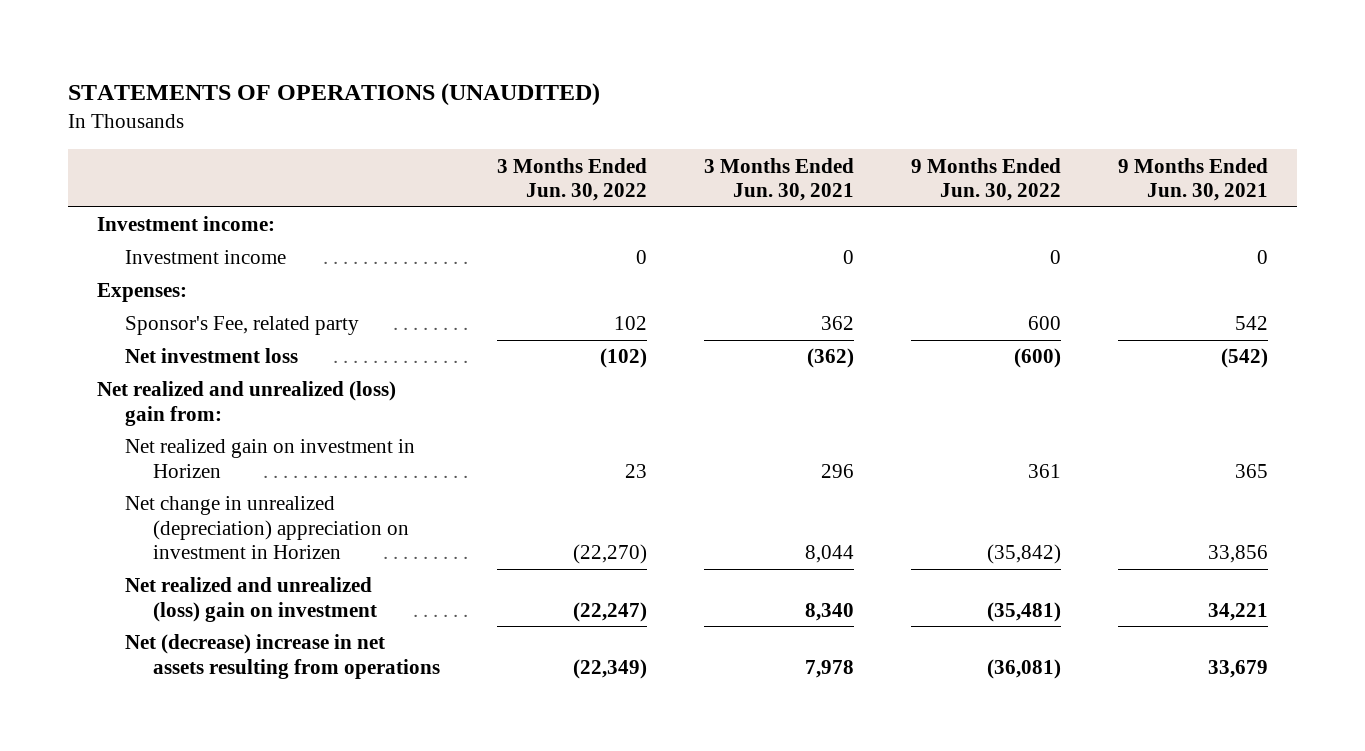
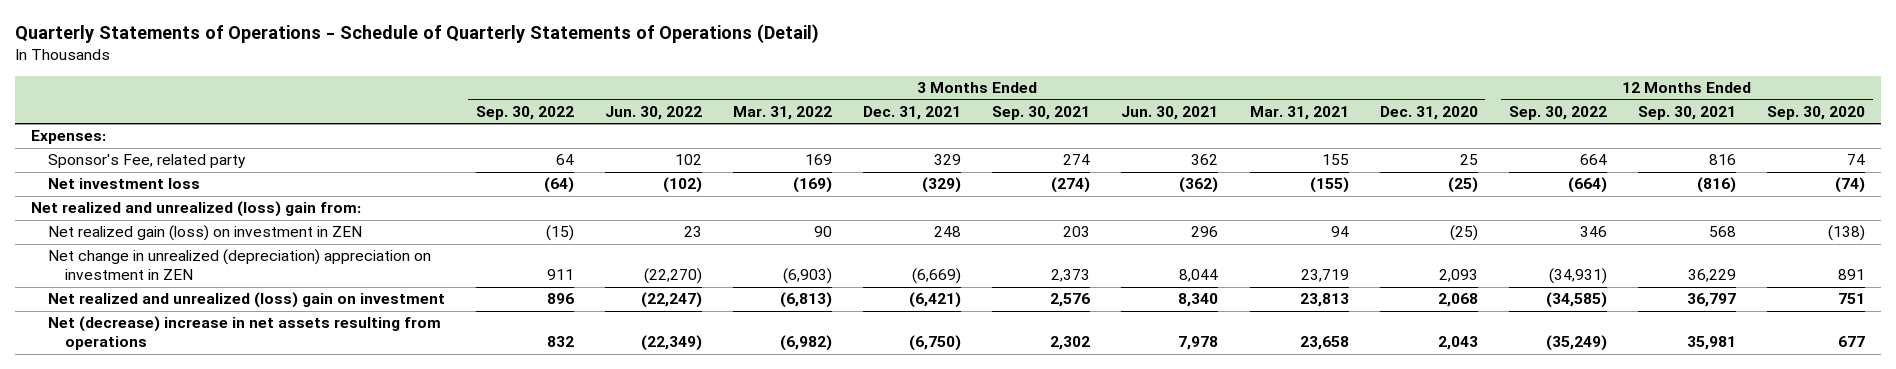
- STATEMENTS OF OPERATIONS (UNAUDITED)
+ Quarterly Statements of Operations - Schedule of Quarterly Statements of Operations (Detail)
- | 3 Months Ended Jun. 30, 2022 | 3 Months Ended Jun. 30, 2021 | 9 Months Ended Jun. 30, 2022 | 9 Months Ended Jun. 30, 2021
+ | 3 Months Ended Sep. 30, 2022 | 3 Months Ended Jun. 30, 2022 | 3 Months Ended Mar. 31, 2022 | 3 Months Ended Dec. 31, 2021 | 3 Months Ended Sep. 30, 2021 | 3 Months Ended Jun. 30, 2021 | 3 Months Ended Mar. 31, 2021 | 3 Months Ended Dec. 31, 2020 | 12 Months Ended Sep. 30, 2022 | 12 Months Ended Sep. 30, 2021 | 12 Months Ended Sep. 30, 2020
- Investment income:
- Investment income | 0 | 0 | 0 | 0
- Net realized gain on investment in Horizen | 23 | 296 | 361 | 365
- Net change in unrealized (depreciation) appreciation on investment in Horizen | (22,270) | 8,044 | (35,842) | 33,856
+ Net realized gain (loss) on investment in ZEN | (15) | 23 | 90 | 248 | 203 | 296 | 94 | (25) | 346 | 568 | (138)
+ Net change in unrealized (depreciation) appreciation on investment in ZEN | 911 | (22,270) | (6,903) | (6,669) | 2,373 | 8,044 | 23,719 | 2,093 | (34,931) | 36,229 | 891

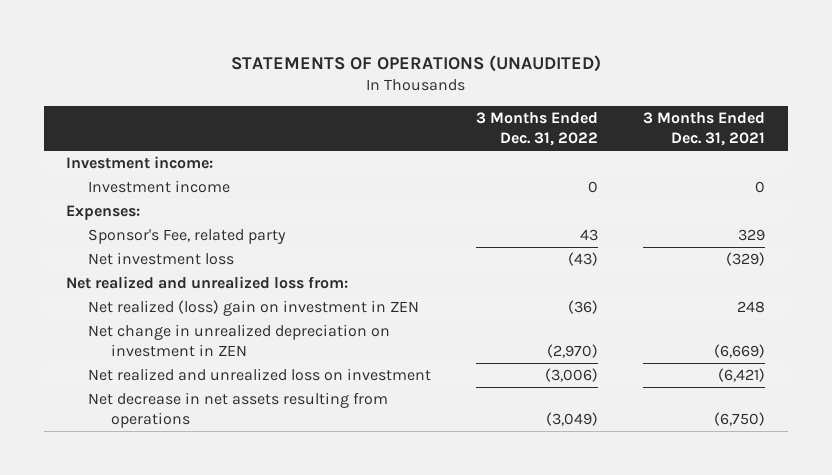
- Quarterly Statements of Operations - Schedule of Quarterly Statements of Operations (Detail)
+ STATEMENTS OF OPERATIONS (UNAUDITED)
- | 3 Months Ended Sep. 30, 2022 | 3 Months Ended Jun. 30, 2022 | 3 Months Ended Mar. 31, 2022 | 3 Months Ended Dec. 31, 2021 | 3 Months Ended Sep. 30, 2021 | 3 Months Ended Jun. 30, 2021 | 3 Months Ended Mar. 31, 2021 | 3 Months Ended Dec. 31, 2020 | 12 Months Ended Sep. 30, 2022 | 12 Months Ended Sep. 30, 2021 | 12 Months Ended Sep. 30, 2020
+ | 3 Months Ended Dec. 31, 2022 | 3 Months Ended Dec. 31, 2021
+ Investment income:
+ Investment income | 0 | 0
- Net realized and unrealized (loss) gain from:
- Net realized gain (loss) on investment in ZEN | (15) | 23 | 90 | 248 | 203 | 296 | 94 | (25) | 346 | 568 | (138)
- Net change in unrealized (depreciation) appreciation on investment in ZEN | 911 | (22,270) | (6,903) | (6,669) | 2,373 | 8,044 | 23,719 | 2,093 | (34,931) | 36,229 | 891
- Net realized and unrealized (loss) gain on investment | 896 | (22,247) | (6,813) | (6,421) | 2,576 | 8,340 | 23,813 | 2,068 | (34,585) | 36,797 | 751
- Net (decrease) increase in net assets resulting from operations | 832 | (22,349) | (6,982) | (6,750) | 2,302 | 7,978 | 23,658 | 2,043 | (35,249) | 35,981 | 677
+ Net realized and unrealized loss from:
+ Net realized (loss) gain on investment in ZEN | (36) | 248
+ Net change in unrealized depreciation on investment in ZEN | (2,970) | (6,669)
+ Net realized and unrealized loss on investment | (3,006) | (6,421)
+ Net decrease in net assets resulting from operations | (3,049) | (6,750)

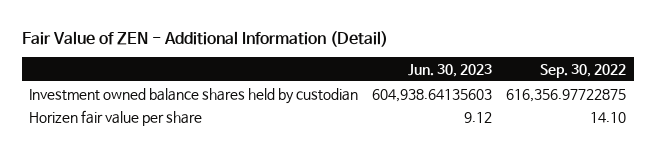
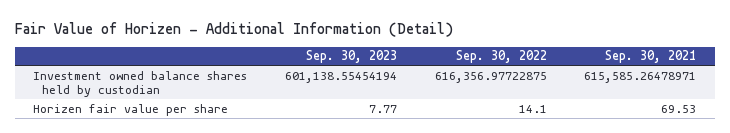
- Fair Value of ZEN - Additional Information (Detail)
+ Fair Value of Horizen - Additional Information (Detail)
- | Jun. 30, 2023 | Sep. 30, 2022
+ | Sep. 30, 2023 | Sep. 30, 2022 | Sep. 30, 2021
- Horizen fair value per share | 9.12 | 14.10
+ Horizen fair value per share | 7.77 | 14.1 | 69.53

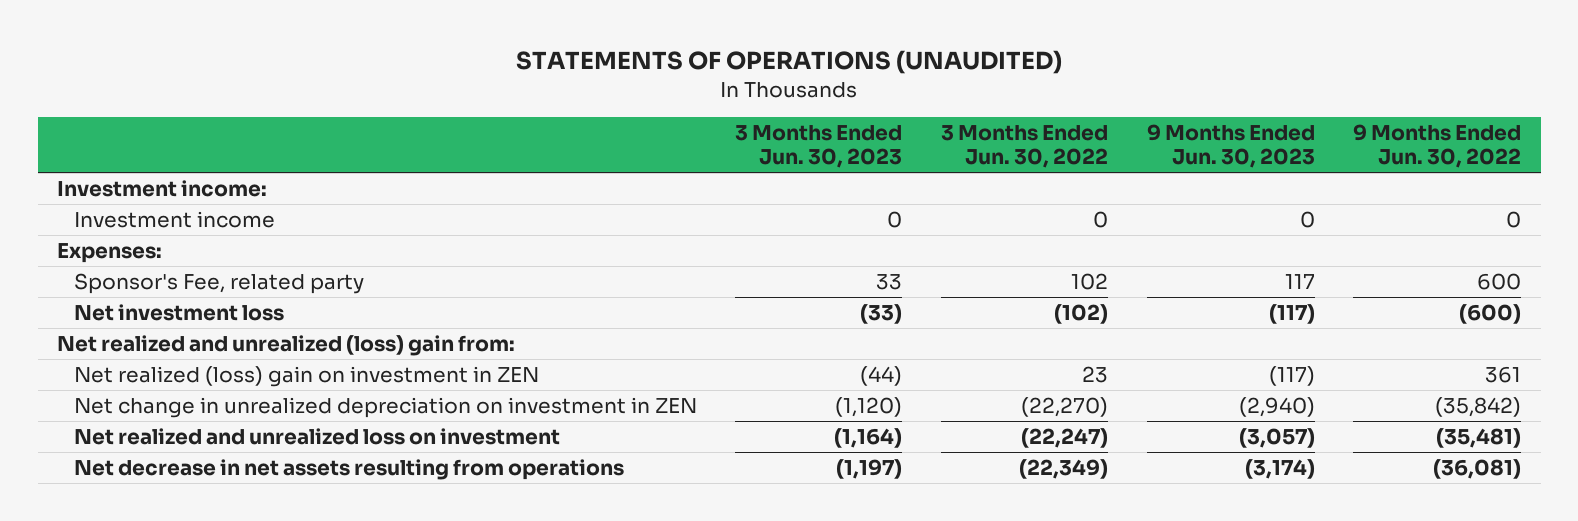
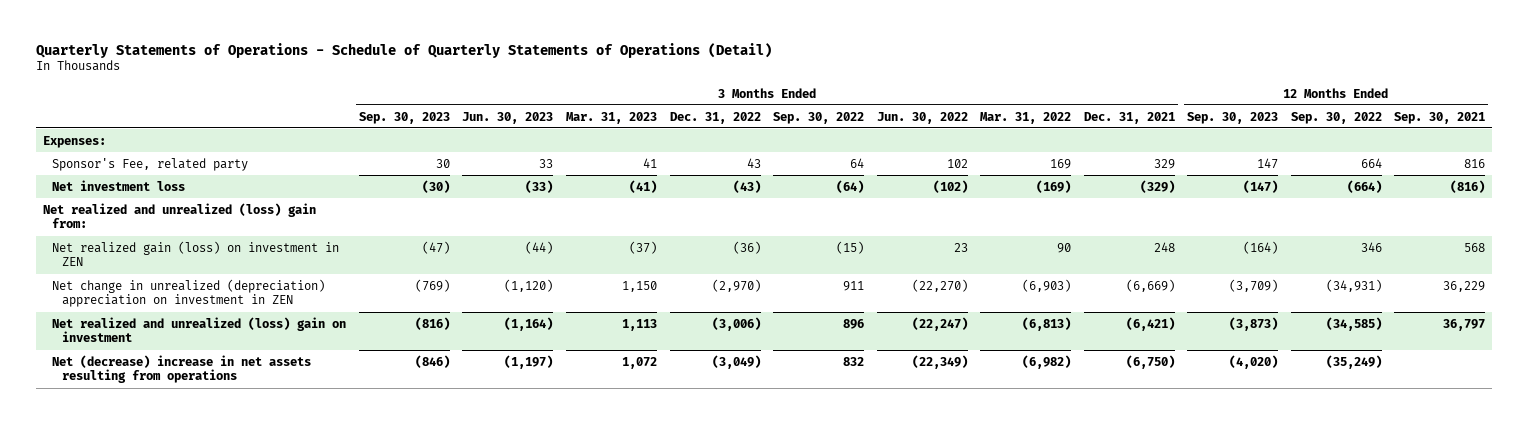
- STATEMENTS OF OPERATIONS (UNAUDITED)
+ Quarterly Statements of Operations - Schedule of Quarterly Statements of Operations (Detail)
- | 3 Months Ended Jun. 30, 2023 | 3 Months Ended Jun. 30, 2022 | 9 Months Ended Jun. 30, 2023 | 9 Months Ended Jun. 30, 2022
+ | 3 Months Ended Sep. 30, 2023 | 3 Months Ended Jun. 30, 2023 | 3 Months Ended Mar. 31, 2023 | 3 Months Ended Dec. 31, 2022 | 3 Months Ended Sep. 30, 2022 | 3 Months Ended Jun. 30, 2022 | 3 Months Ended Mar. 31, 2022 | 3 Months Ended Dec. 31, 2021 | 12 Months Ended Sep. 30, 2023 | 12 Months Ended Sep. 30, 2022 | 12 Months Ended Sep. 30, 2021
- Investment income:
- Investment income | 0 | 0 | 0 | 0
- Net realized (loss) gain on investment in ZEN | (44) | 23 | (117) | 361
- Net change in unrealized depreciation on investment in ZEN | (1,120) | (22,270) | (2,940) | (35,842)
- Net realized and unrealized loss on investment | (1,164) | (22,247) | (3,057) | (35,481)
- Net decrease in net assets resulting from operations | (1,197) | (22,349) | (3,174) | (36,081)
+ Net realized gain (loss) on investment in ZEN | (47) | (44) | (37) | (36) | (15) | 23 | 90 | 248 | (164) | 346 | 568
+ Net change in unrealized (depreciation) appreciation on investment in ZEN | (769) | (1,120) | 1,150 | (2,970) | 911 | (22,270) | (6,903) | (6,669) | (3,709) | (34,931) | 36,229
+ Net realized and unrealized (loss) gain on investment | (816) | (1,164) | 1,113 | (3,006) | 896 | (22,247) | (6,813) | (6,421) | (3,873) | (34,585) | 36,797
+ Net (decrease) increase in net assets resulting from operations | (846) | (1,197) | 1,072 | (3,049) | 832 | (22,349) | (6,982) | (6,750) | (4,020) | (35,249) |

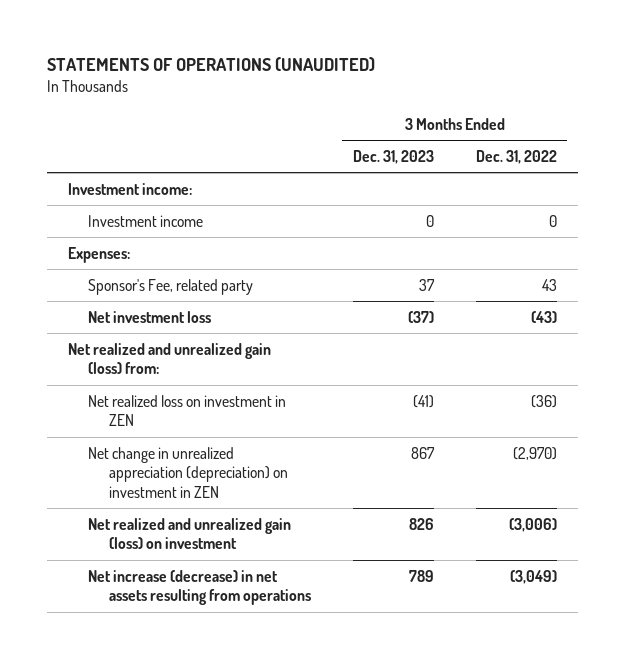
- Quarterly Statements of Operations - Schedule of Quarterly Statements of Operations (Detail)
+ STATEMENTS OF OPERATIONS (UNAUDITED)
- | 3 Months Ended Sep. 30, 2023 | 3 Months Ended Jun. 30, 2023 | 3 Months Ended Mar. 31, 2023 | 3 Months Ended Dec. 31, 2022 | 3 Months Ended Sep. 30, 2022 | 3 Months Ended Jun. 30, 2022 | 3 Months Ended Mar. 31, 2022 | 3 Months Ended Dec. 31, 2021 | 12 Months Ended Sep. 30, 2023 | 12 Months Ended Sep. 30, 2022 | 12 Months Ended Sep. 30, 2021
+ | 3 Months Ended Dec. 31, 2023 | 3 Months Ended Dec. 31, 2022
+ Investment income:
+ Investment income | 0 | 0
- Net realized and unrealized (loss) gain from:
- Net realized gain (loss) on investment in ZEN | (47) | (44) | (37) | (36) | (15) | 23 | 90 | 248 | (164) | 346 | 568
- Net change in unrealized (depreciation) appreciation on investment in ZEN | (769) | (1,120) | 1,150 | (2,970) | 911 | (22,270) | (6,903) | (6,669) | (3,709) | (34,931) | 36,229
- Net realized and unrealized (loss) gain on investment | (816) | (1,164) | 1,113 | (3,006) | 896 | (22,247) | (6,813) | (6,421) | (3,873) | (34,585) | 36,797
- Net (decrease) increase in net assets resulting from operations | (846) | (1,197) | 1,072 | (3,049) | 832 | (22,349) | (6,982) | (6,750) | (4,020) | (35,249) |
+ Net realized and unrealized gain (loss) from:
+ Net realized loss on investment in ZEN | (41) | (36)
+ Net change in unrealized appreciation (depreciation) on investment in ZEN | 867 | (2,970)
+ Net realized and unrealized gain (loss) on investment | 826 | (3,006)
+ Net increase (decrease) in net assets resulting from operations | 789 | (3,049)

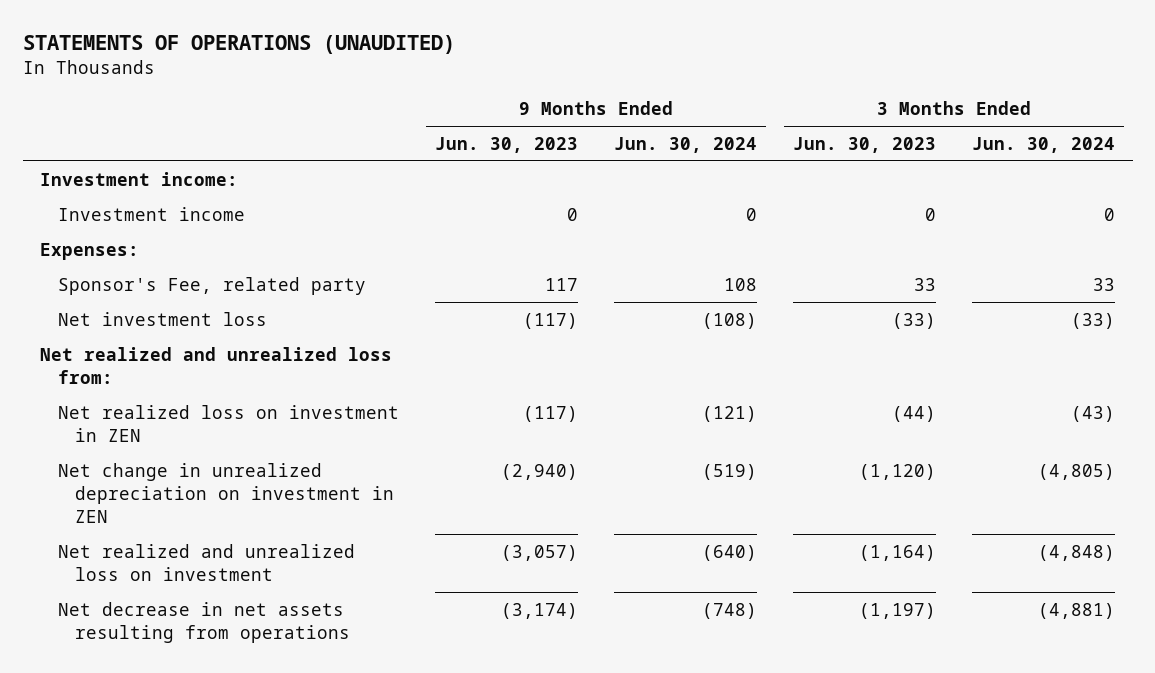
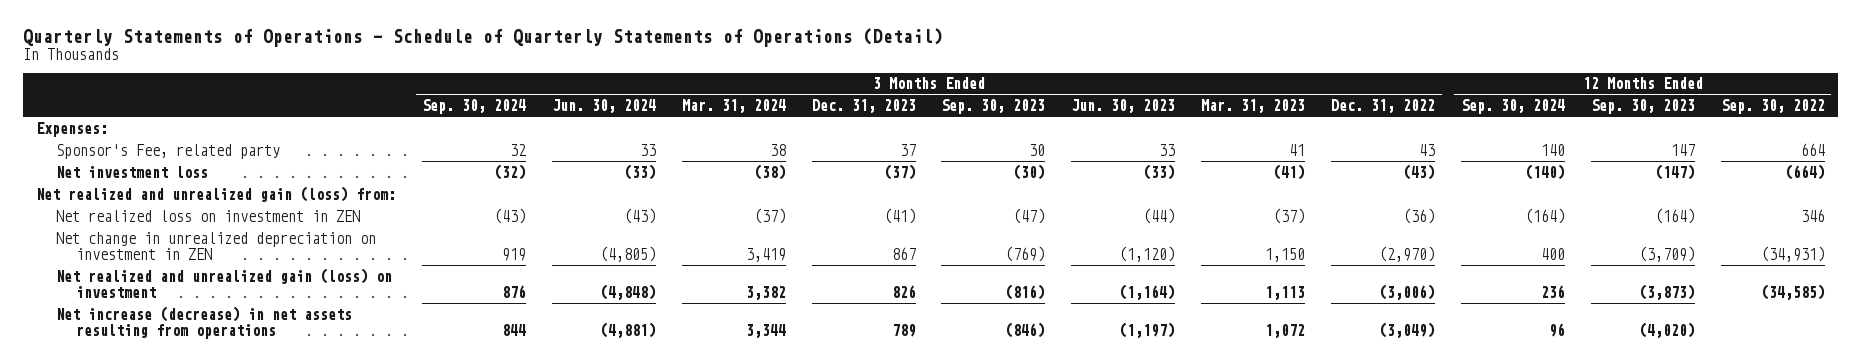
- STATEMENTS OF OPERATIONS (UNAUDITED)
+ Quarterly Statements of Operations - Schedule of Quarterly Statements of Operations (Detail)
- | 9 Months Ended Jun. 30, 2023 | 9 Months Ended Jun. 30, 2024 | 3 Months Ended Jun. 30, 2023 | 3 Months Ended Jun. 30, 2024
+ | 3 Months Ended Sep. 30, 2024 | 3 Months Ended Jun. 30, 2024 | 3 Months Ended Mar. 31, 2024 | 3 Months Ended Dec. 31, 2023 | 3 Months Ended Sep. 30, 2023 | 3 Months Ended Jun. 30, 2023 | 3 Months Ended Mar. 31, 2023 | 3 Months Ended Dec. 31, 2022 | 12 Months Ended Sep. 30, 2024 | 12 Months Ended Sep. 30, 2023 | 12 Months Ended Sep. 30, 2022
- Investment income:
- Investment income | 0 | 0 | 0 | 0
- Net realized and unrealized loss from:
+ Net realized and unrealized gain (loss) from:
- Net realized and unrealized loss on investment | (3,057) | (640) | (1,164) | (4,848)
- Net decrease in net assets resulting from operations | (3,174) | (748) | (1,197) | (4,881)
+ Net realized and unrealized gain (loss) on investment | 876 | (4,848) | 3,382 | 826 | (816) | (1,164) | 1,113 | (3,006) | 236 | (3,873) | (34,585)
+ Net increase (decrease) in net assets resulting from operations | 844 | (4,881) | 3,344 | 789 | (846) | (1,197) | 1,072 | (3,049) | 96 | (4,020) |

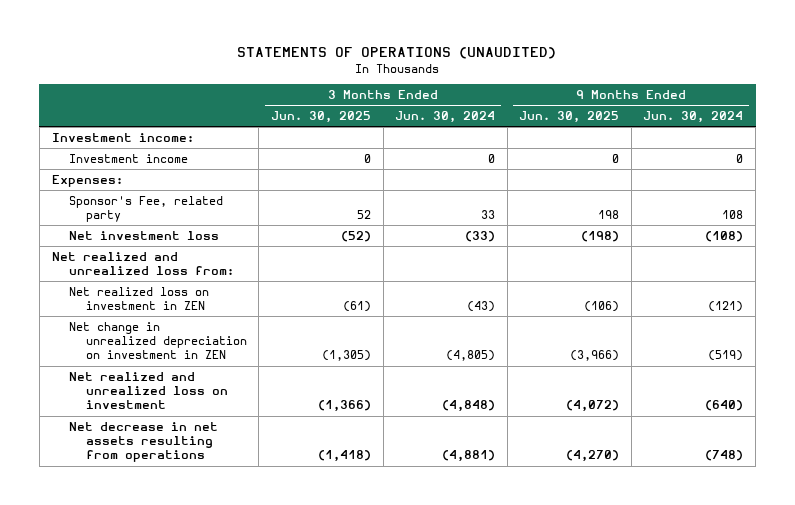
- Quarterly Statements of Operations - Schedule of Quarterly Statements of Operations (Detail)
+ STATEMENTS OF OPERATIONS (UNAUDITED)
- | 3 Months Ended Sep. 30, 2024 | 3 Months Ended Jun. 30, 2024 | 3 Months Ended Mar. 31, 2024 | 3 Months Ended Dec. 31, 2023 | 3 Months Ended Sep. 30, 2023 | 3 Months Ended Jun. 30, 2023 | 3 Months Ended Mar. 31, 2023 | 3 Months Ended Dec. 31, 2022 | 12 Months Ended Sep. 30, 2024 | 12 Months Ended Sep. 30, 2023 | 12 Months Ended Sep. 30, 2022
+ | 3 Months Ended Jun. 30, 2025 | 3 Months Ended Jun. 30, 2024 | 9 Months Ended Jun. 30, 2025 | 9 Months Ended Jun. 30, 2024
+ Investment income:
+ Investment income | 0 | 0 | 0 | 0
- Net realized and unrealized gain (loss) from:
+ Net realized and unrealized loss from:
- Net realized and unrealized gain (loss) on investment | 876 | (4,848) | 3,382 | 826 | (816) | (1,164) | 1,113 | (3,006) | 236 | (3,873) | (34,585)
- Net increase (decrease) in net assets resulting from operations | 844 | (4,881) | 3,344 | 789 | (846) | (1,197) | 1,072 | (3,049) | 96 | (4,020) |
+ Net realized and unrealized loss on investment | (1,366) | (4,848) | (4,072) | (640)
+ Net decrease in net assets resulting from operations | (1,418) | (4,881) | (4,270) | (748)

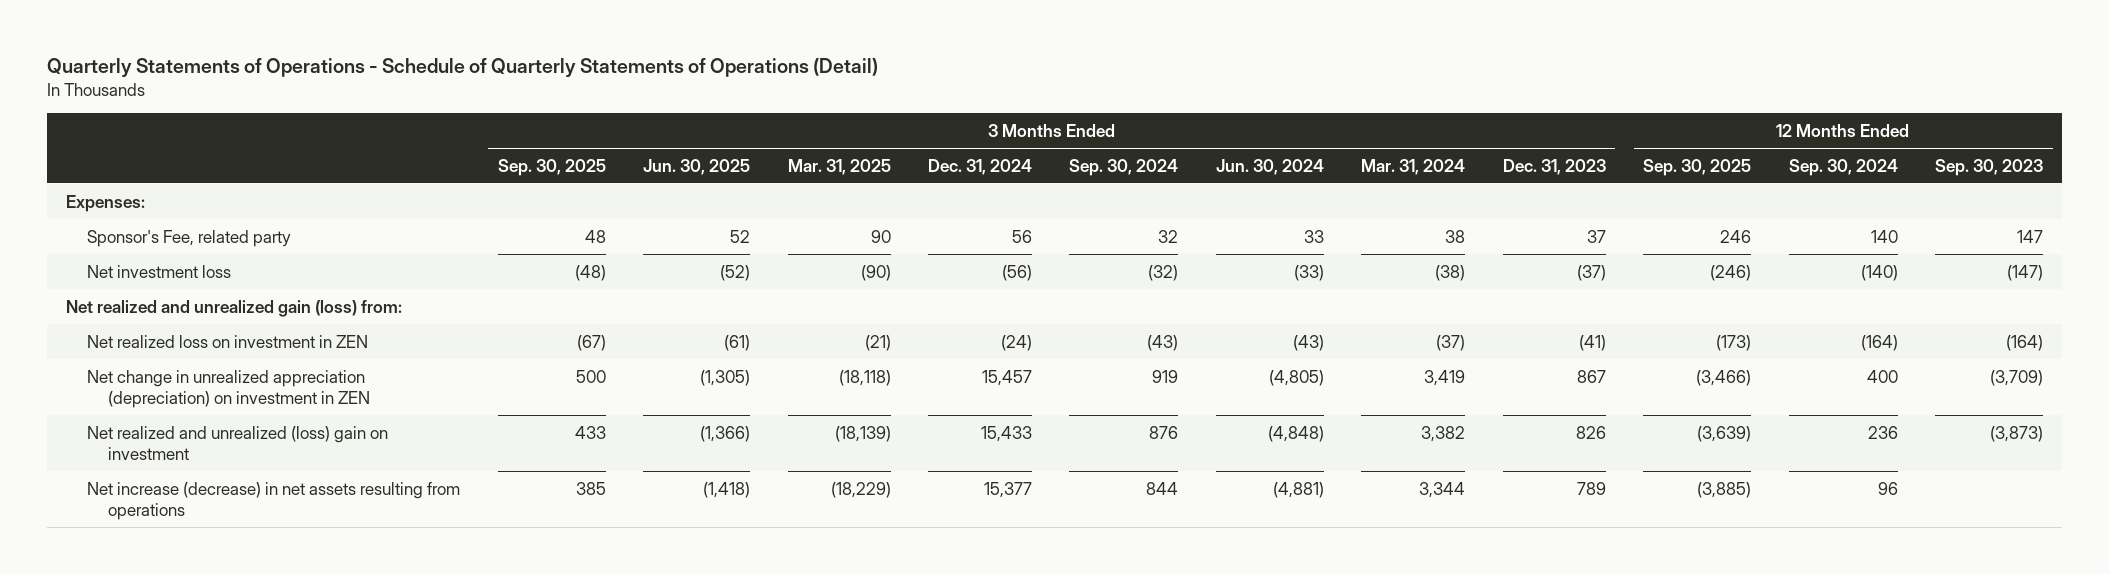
- STATEMENTS OF OPERATIONS (UNAUDITED)
+ Quarterly Statements of Operations - Schedule of Quarterly Statements of Operations (Detail)
- | 3 Months Ended Jun. 30, 2025 | 3 Months Ended Jun. 30, 2024 | 9 Months Ended Jun. 30, 2025 | 9 Months Ended Jun. 30, 2024
+ | 3 Months Ended Sep. 30, 2025 | 3 Months Ended Jun. 30, 2025 | 3 Months Ended Mar. 31, 2025 | 3 Months Ended Dec. 31, 2024 | 3 Months Ended Sep. 30, 2024 | 3 Months Ended Jun. 30, 2024 | 3 Months Ended Mar. 31, 2024 | 3 Months Ended Dec. 31, 2023 | 12 Months Ended Sep. 30, 2025 | 12 Months Ended Sep. 30, 2024 | 12 Months Ended Sep. 30, 2023
- Investment income:
- Investment income | 0 | 0 | 0 | 0
- Net realized and unrealized loss from:
+ Net realized and unrealized gain (loss) from:
- Net change in unrealized depreciation on investment in ZEN | (1,305) | (4,805) | (3,966) | (519)
- Net realized and unrealized loss on investment | (1,366) | (4,848) | (4,072) | (640)
- Net decrease in net assets resulting from operations | (1,418) | (4,881) | (4,270) | (748)
+ Net change in unrealized appreciation (depreciation) on investment in ZEN | 500 | (1,305) | (18,118) | 15,457 | 919 | (4,805) | 3,419 | 867 | (3,466) | 400 | (3,709)
+ Net realized and unrealized (loss) gain on investment | 433 | (1,366) | (18,139) | 15,433 | 876 | (4,848) | 3,382 | 826 | (3,639) | 236 | (3,873)
+ Net increase (decrease) in net assets resulting from operations | 385 | (1,418) | (18,229) | 15,377 | 844 | (4,881) | 3,344 | 789 | (3,885) | 96 |

